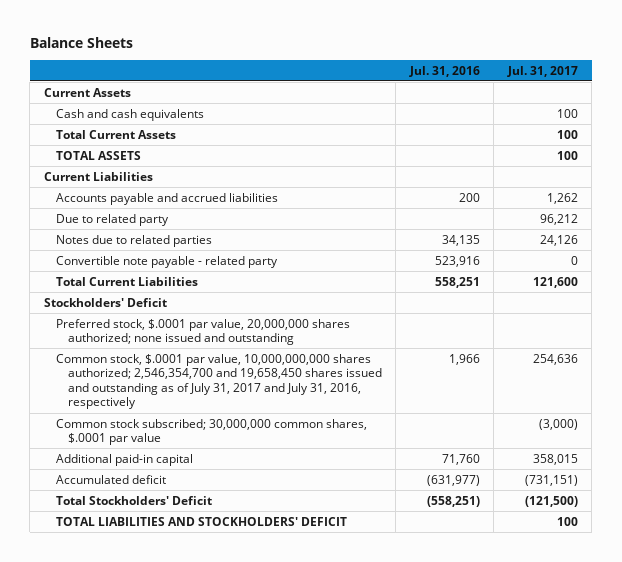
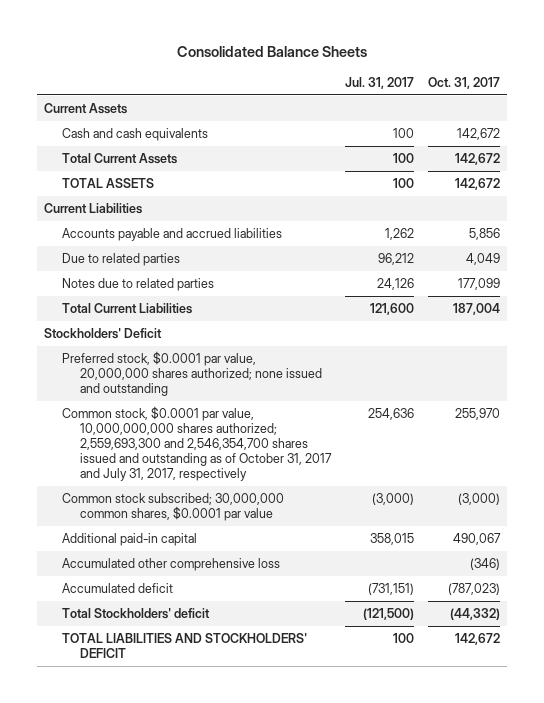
- Balance Sheets
+ Consolidated Balance Sheets
- | Jul. 31, 2016 | Jul. 31, 2017
+ | Jul. 31, 2017 | Oct. 31, 2017
- Due to related party | | 96,212
+ Due to related parties | 96,212 | 4,049
- Convertible note payable - related party | 523,916 | 0
- Preferred stock, $.0001 par value, 20,000,000 shares authorized; none issued and outstanding
- Common stock, $.0001 par value, 10,000,000,000 shares authorized; 2,546,354,700 and 19,658,450 shares issued and outstanding as of July 31, 2017 and July 31, 2016, respectively | 1,966 | 254,636
- Common stock subscribed; 30,000,000 common shares, $.0001 par value | | (3,000)
+ Preferred stock, $0.0001 par value, 20,000,000 shares authorized; none issued and outstanding
+ Common stock, $0.0001 par value, 10,000,000,000 shares authorized; 2,559,693,300 and 2,546,354,700 shares issued and outstanding as of October 31, 2017 and July 31, 2017, respectively | 254,636 | 255,970
+ Common stock subscribed; 30,000,000 common shares, $0.0001 par value | (3,000) | (3,000)
+ Accumulated other comprehensive loss | | (346)
- Total Stockholders' Deficit | (558,251) | (121,500)
+ Total Stockholders' deficit | (121,500) | (44,332)

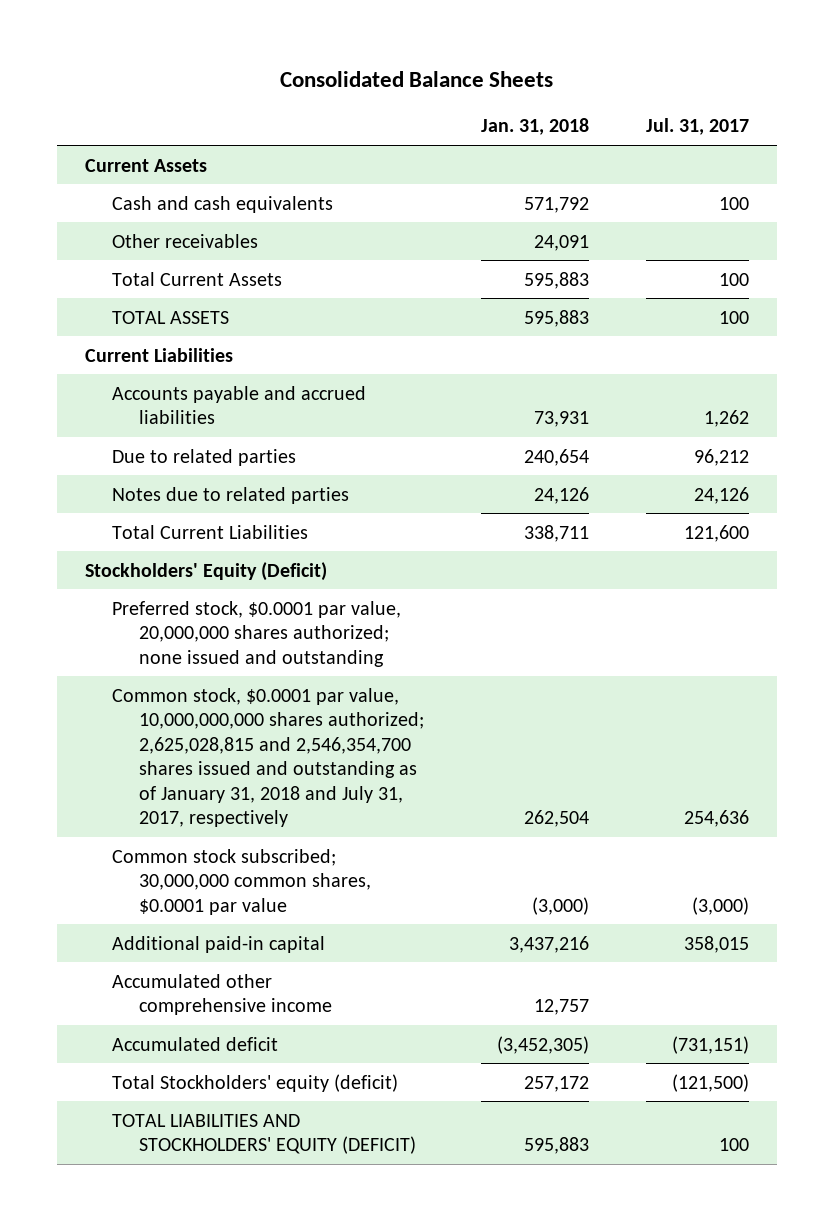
- | Jul. 31, 2017 | Oct. 31, 2017
+ | Jan. 31, 2018 | Jul. 31, 2017
+ Other receivables | 24,091 |
- Stockholders' Deficit
+ Stockholders' Equity (Deficit)
- Common stock, $0.0001 par value, 10,000,000,000 shares authorized; 2,559,693,300 and 2,546,354,700 shares issued and outstanding as of October 31, 2017 and July 31, 2017, respectively | 254,636 | 255,970
+ Common stock, $0.0001 par value, 10,000,000,000 shares authorized; 2,625,028,815 and 2,546,354,700 shares issued and outstanding as of January 31, 2018 and July 31, 2017, respectively | 262,504 | 254,636
- Accumulated other comprehensive loss | | (346)
+ Accumulated other comprehensive income | 12,757 |
- Total Stockholders' deficit | (121,500) | (44,332)
- TOTAL LIABILITIES AND STOCKHOLDERS' DEFICIT | 100 | 142,672
+ Total Stockholders' equity (deficit) | 257,172 | (121,500)
+ TOTAL LIABILITIES AND STOCKHOLDERS' EQUITY (DEFICIT) | 595,883 | 100

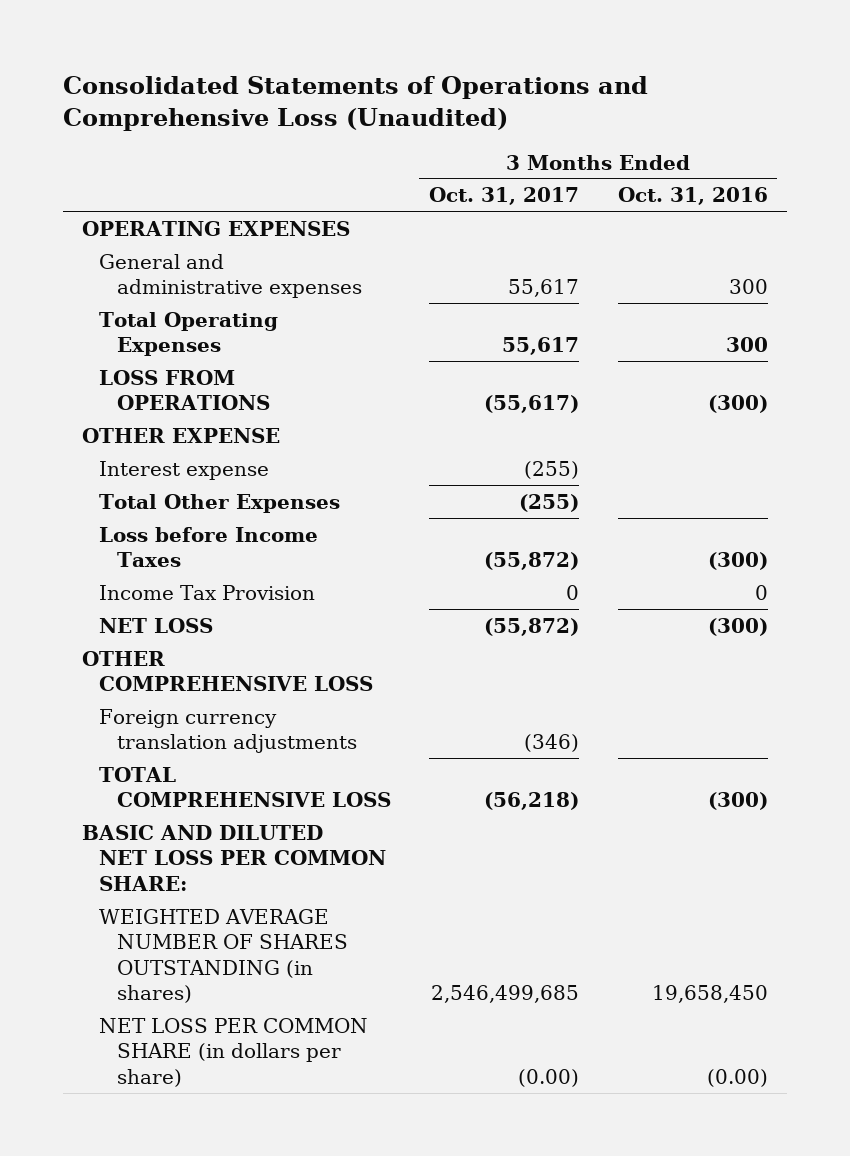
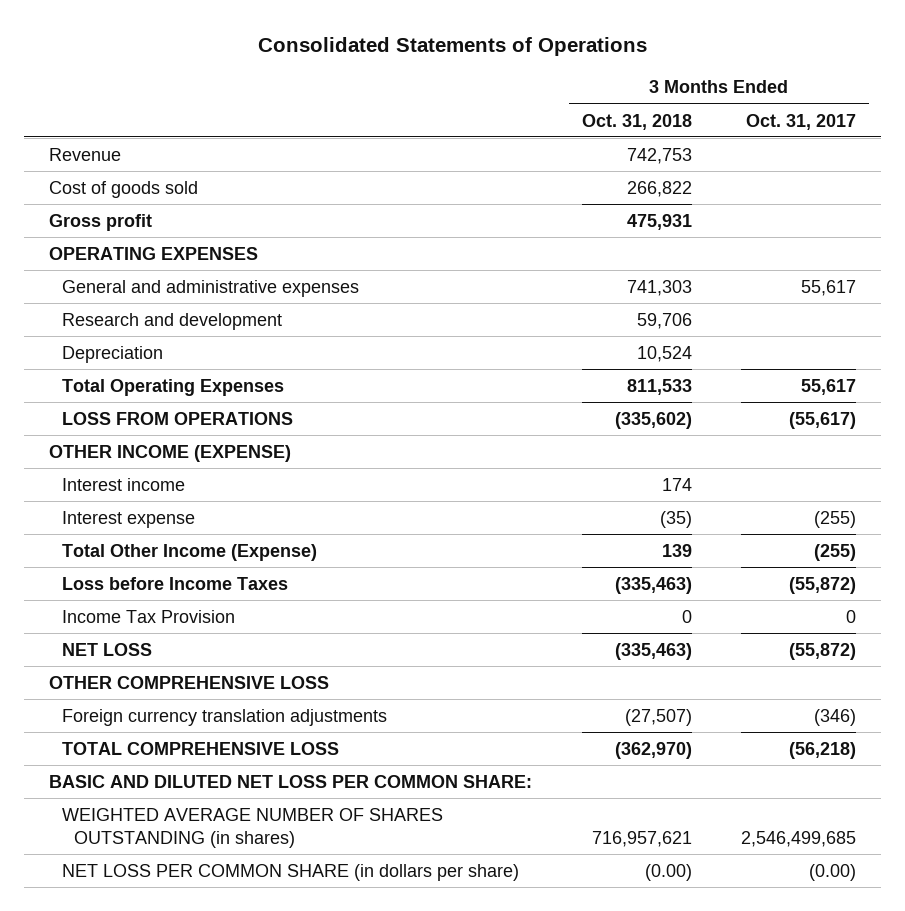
- Consolidated Statements of Operations and Comprehensive Loss (Unaudited)
+ Consolidated Statements of Operations
- | 3 Months Ended Oct. 31, 2017 | 3 Months Ended Oct. 31, 2016
+ | 3 Months Ended Oct. 31, 2018 | 3 Months Ended Oct. 31, 2017
+ Revenue | 742,753 |
+ Cost of goods sold | 266,822 |
+ Gross profit | 475,931 |
+ Research and development | 59,706 |
+ Depreciation | 10,524 |
- OTHER EXPENSE
+ OTHER INCOME (EXPENSE)
+ Interest income | 174 |
- Total Other Expenses | (255) |
+ Total Other Income (Expense) | 139 | (255)

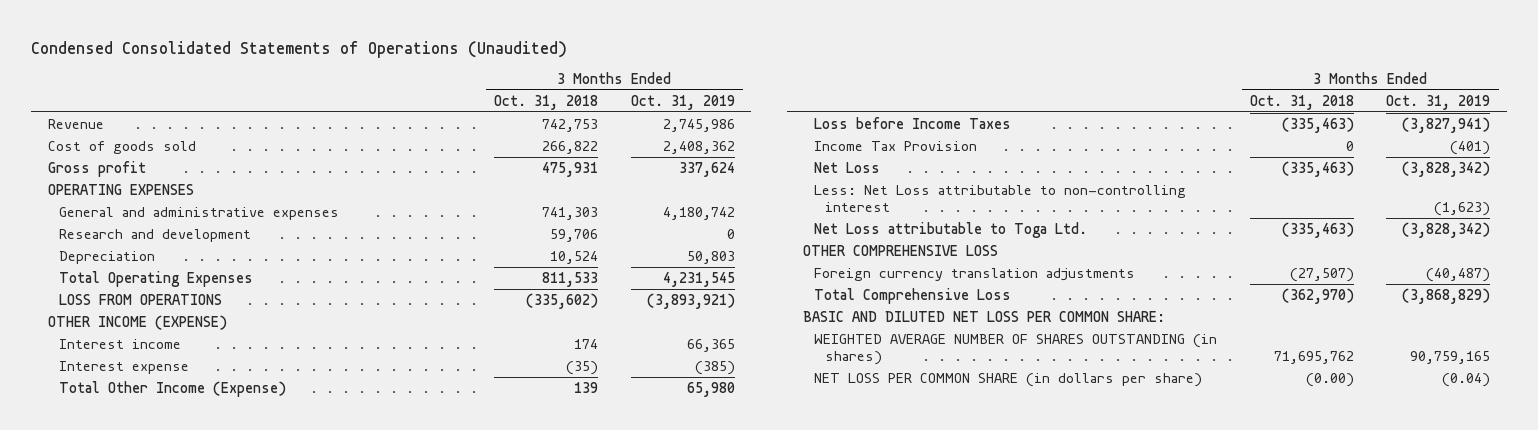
- Consolidated Statements of Operations
+ Condensed Consolidated Statements of Operations (Unaudited)
- | 3 Months Ended Oct. 31, 2018 | 3 Months Ended Oct. 31, 2017
+ | 3 Months Ended Oct. 31, 2018 | 3 Months Ended Oct. 31, 2019
- NET LOSS | (335,463) | (55,872)
+ Net Loss | (335,463) | (3,828,342)
+ Less: Net Loss attributable to non-controlling interest | | (1,623)
+ Net Loss attributable to Toga Ltd. | (335,463) | (3,828,342)
- TOTAL COMPREHENSIVE LOSS | (362,970) | (56,218)
+ Total Comprehensive Loss | (362,970) | (3,868,829)
- WEIGHTED AVERAGE NUMBER OF SHARES OUTSTANDING (in shares) | 716,957,621 | 2,546,499,685
+ WEIGHTED AVERAGE NUMBER OF SHARES OUTSTANDING (in shares) | 71,695,762 | 90,759,165

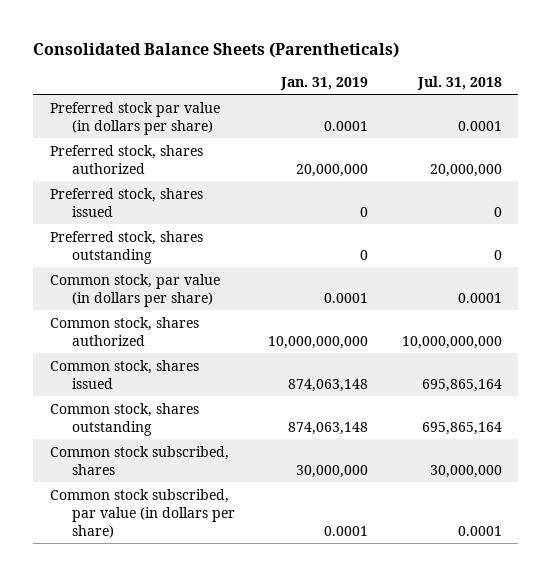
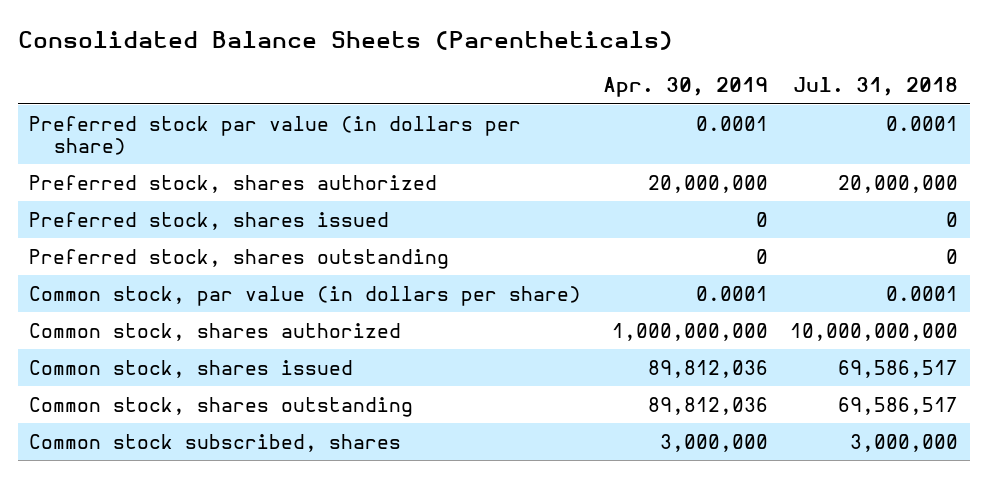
- | Jan. 31, 2019 | Jul. 31, 2018
+ | Apr. 30, 2019 | Jul. 31, 2018
- Common stock, shares issued | 874,063,148 | 695,865,164
- Common stock, shares outstanding | 874,063,148 | 695,865,164
- Common stock subscribed, shares | 30,000,000 | 30,000,000
- Common stock subscribed, par value (in dollars per share) | 0.0001 | 0.0001
+ Common stock, shares issued | 89,812,036 | 69,586,517
+ Common stock, shares outstanding | 89,812,036 | 69,586,517
+ Common stock subscribed, shares | 3,000,000 | 3,000,000

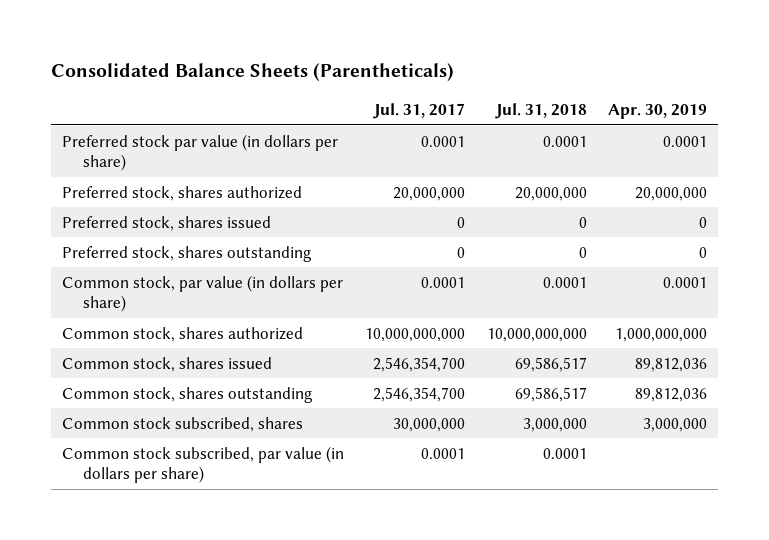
- | Apr. 30, 2019 | Jul. 31, 2018
+ | Jul. 31, 2017 | Jul. 31, 2018 | Apr. 30, 2019
+ Common stock subscribed, par value (in dollars per share) | 0.0001 | 0.0001 |

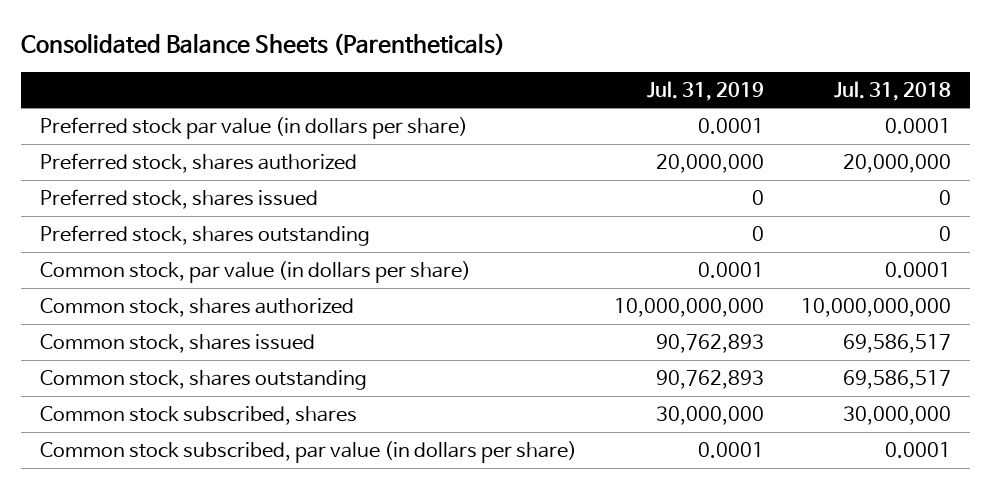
- | Jul. 31, 2017 | Jul. 31, 2018 | Apr. 30, 2019
+ | Jul. 31, 2019 | Jul. 31, 2018
- Common stock subscribed, shares | 30,000,000 | 3,000,000 | 3,000,000
+ Common stock subscribed, shares | 30,000,000 | 30,000,000

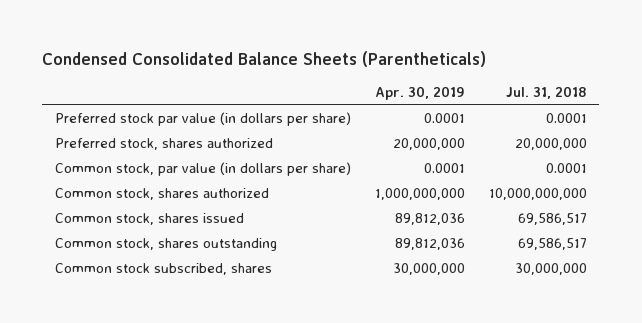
- Consolidated Balance Sheets (Parentheticals)
+ Condensed Consolidated Balance Sheets (Parentheticals)
- | Jul. 31, 2019 | Jul. 31, 2018
+ | Apr. 30, 2019 | Jul. 31, 2018
- Preferred stock, shares issued | 0 | 0
- Preferred stock, shares outstanding | 0 | 0
- Common stock subscribed, par value (in dollars per share) | 0.0001 | 0.0001

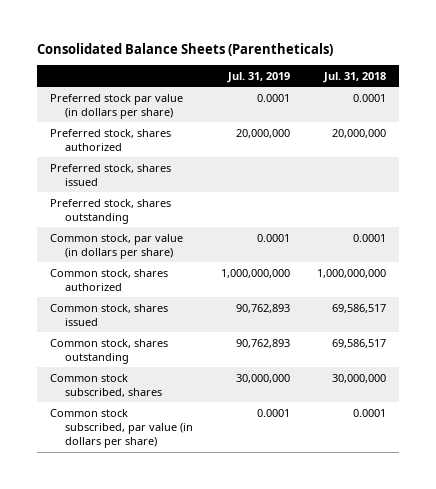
- Condensed Consolidated Balance Sheets (Parentheticals)
+ Consolidated Balance Sheets (Parentheticals)
- | Apr. 30, 2019 | Jul. 31, 2018
+ | Jul. 31, 2019 | Jul. 31, 2018
+ Preferred stock, shares issued
+ Preferred stock, shares outstanding
- Common stock, shares authorized | 1,000,000,000 | 10,000,000,000
+ Common stock, shares authorized | 1,000,000,000 | 1,000,000,000
+ Common stock subscribed, par value (in dollars per share) | 0.0001 | 0.0001

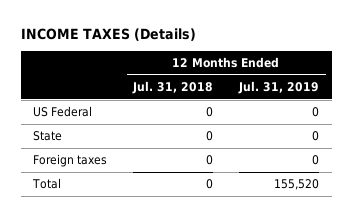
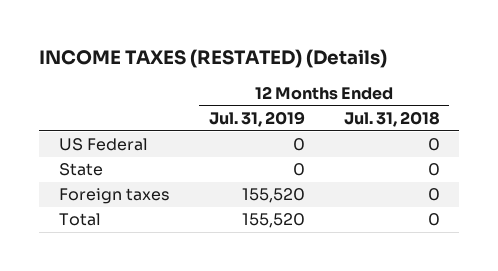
- INCOME TAXES (Details)
+ INCOME TAXES (RESTATED) (Details)
- | 12 Months Ended Jul. 31, 2018 | 12 Months Ended Jul. 31, 2019
+ | 12 Months Ended Jul. 31, 2019 | 12 Months Ended Jul. 31, 2018
- Foreign taxes | 0 | 0
+ Foreign taxes | 155,520 | 0

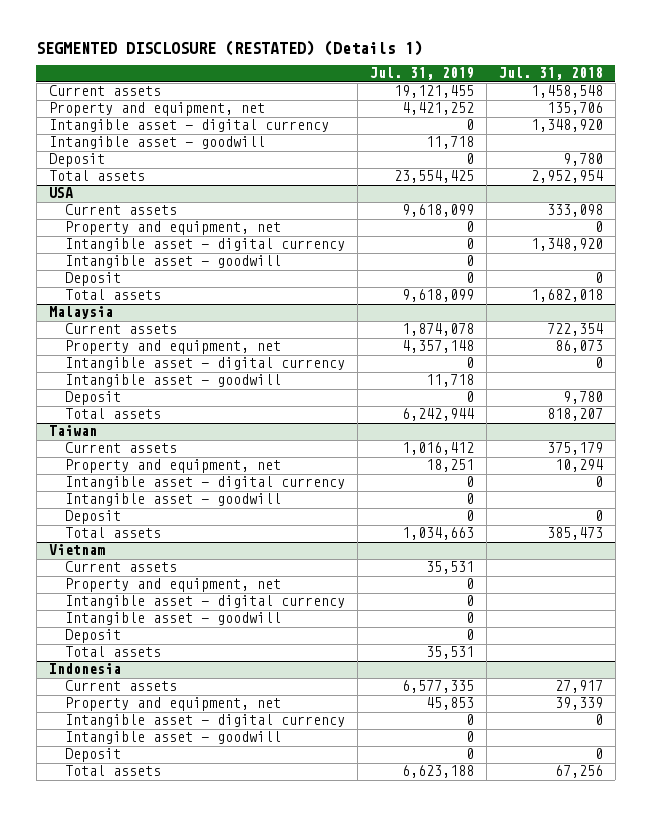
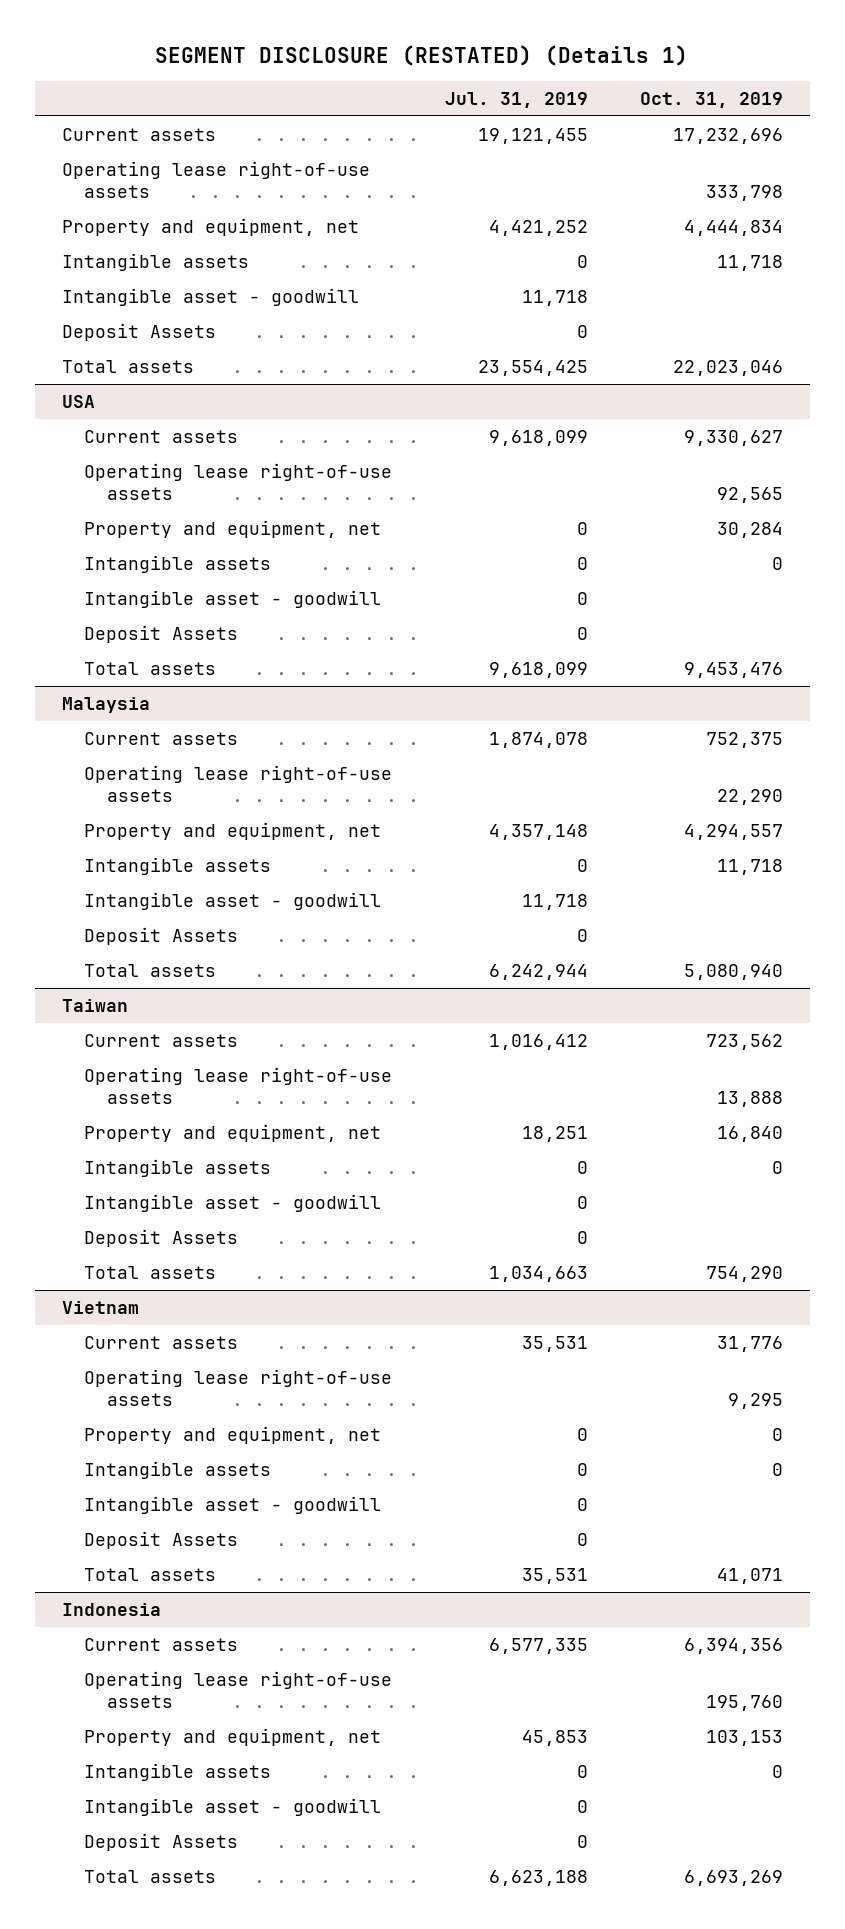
- SEGMENTED DISCLOSURE (RESTATED) (Details 1)
+ SEGMENT DISCLOSURE (RESTATED) (Details 1)
- | Jul. 31, 2019 | Jul. 31, 2018
+ | Jul. 31, 2019 | Oct. 31, 2019
+ Operating lease right-of-use assets | | 333,798
- Intangible asset - digital currency | 0 | 1,348,920
+ Intangible assets | 0 | 11,718
- Deposit | 0 | 9,780
+ Deposit Assets | 0 |
@ USA
+ Operating lease right-of-use assets | | 92,565
- Intangible asset - digital currency | 0 | 1,348,920
+ Intangible assets | 0 | 0
- Deposit | 0 | 0
+ Deposit Assets | 0 |
@ Malaysia
+ Operating lease right-of-use assets | | 22,290
- Intangible asset - digital currency | 0 | 0
+ Intangible assets | 0 | 11,718
- Deposit | 0 | 9,780
+ Deposit Assets | 0 |
@ Taiwan
+ Operating lease right-of-use assets | | 13,888
- Intangible asset - digital currency | 0 | 0
+ Intangible assets | 0 | 0
- Deposit | 0 | 0
+ Deposit Assets | 0 |
@ Vietnam
+ Operating lease right-of-use assets | | 9,295
- Intangible asset - digital currency | 0 |
+ Intangible assets | 0 | 0
- Deposit | 0 |
+ Deposit Assets | 0 |
@ Indonesia
+ Operating lease right-of-use assets | | 195,760
- Intangible asset - digital currency | 0 | 0
+ Intangible assets | 0 | 0
- Deposit | 0 | 0
+ Deposit Assets | 0 |

